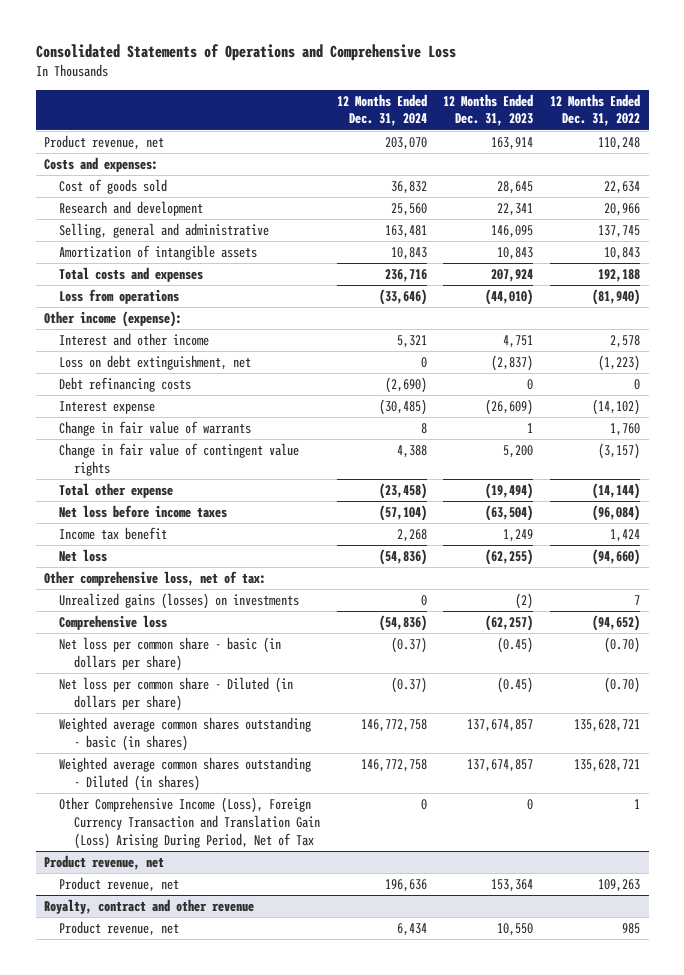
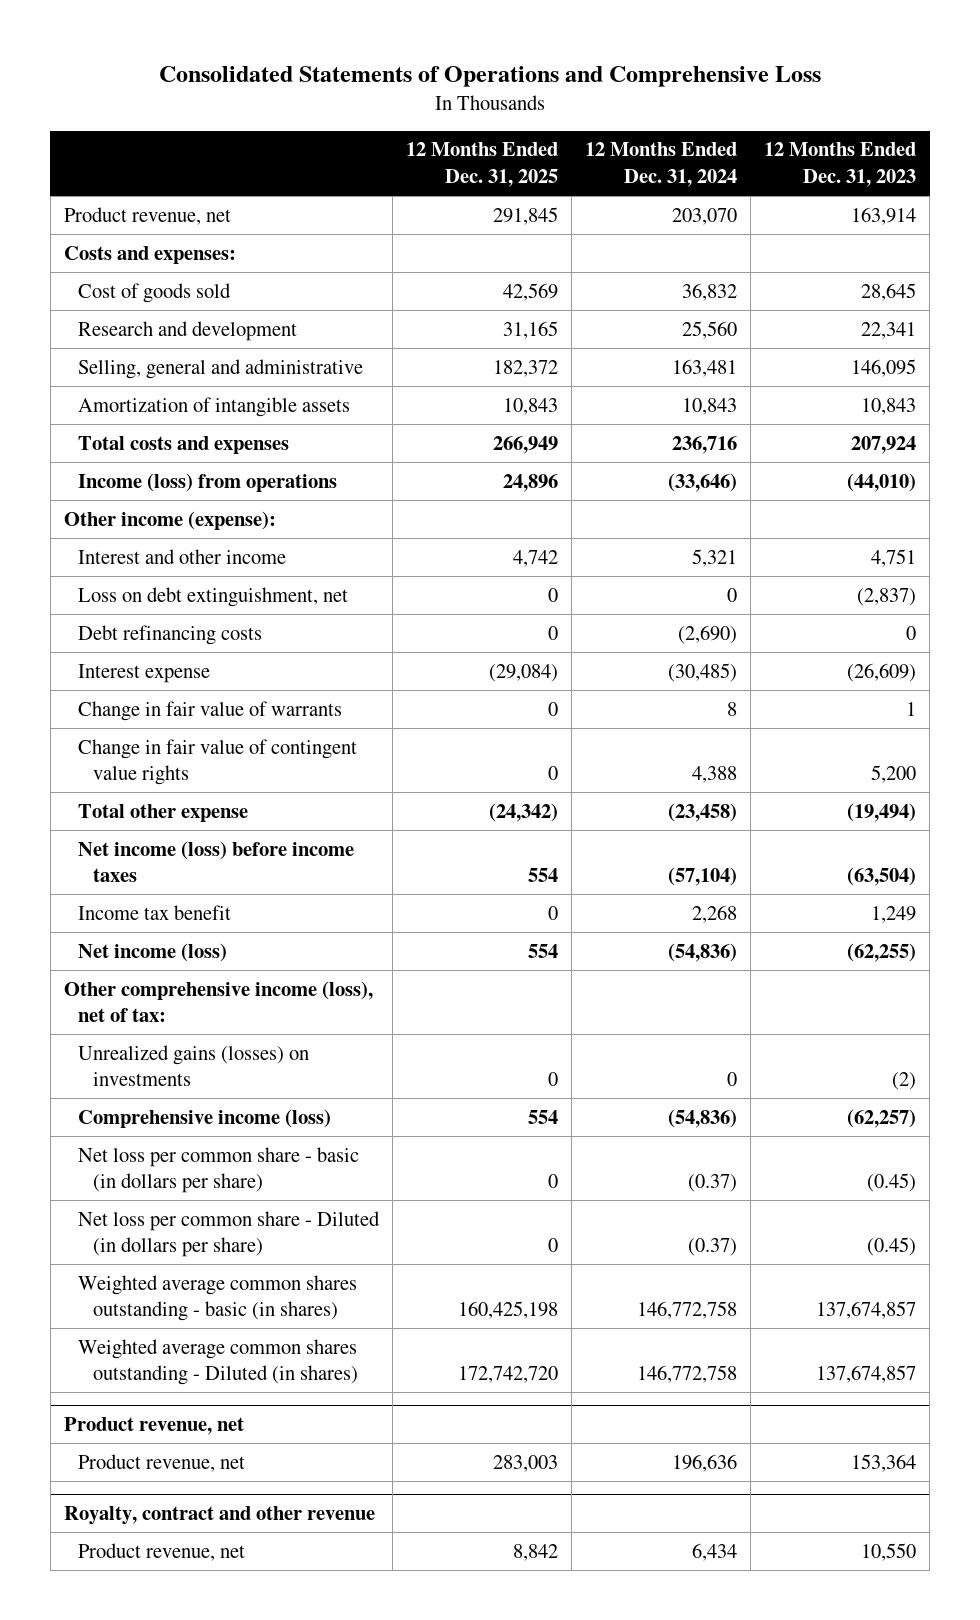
- | 12 Months Ended Dec. 31, 2024 | 12 Months Ended Dec. 31, 2023 | 12 Months Ended Dec. 31, 2022
+ | 12 Months Ended Dec. 31, 2025 | 12 Months Ended Dec. 31, 2024 | 12 Months Ended Dec. 31, 2023
- Loss from operations | (33,646) | (44,010) | (81,940)
+ Income (loss) from operations | 24,896 | (33,646) | (44,010)
- Net loss before income taxes | (57,104) | (63,504) | (96,084)
+ Net income (loss) before income taxes | 554 | (57,104) | (63,504)
- Net loss | (54,836) | (62,255) | (94,660)
- Other comprehensive loss, net of tax:
+ Net income (loss) | 554 | (54,836) | (62,255)
+ Other comprehensive income (loss), net of tax:
- Comprehensive loss | (54,836) | (62,257) | (94,652)
+ Comprehensive income (loss) | 554 | (54,836) | (62,257)
- Other Comprehensive Income (Loss), Foreign Currency Transaction and Translation Gain (Loss) Arising During Period, Net of Tax | 0 | 0 | 1

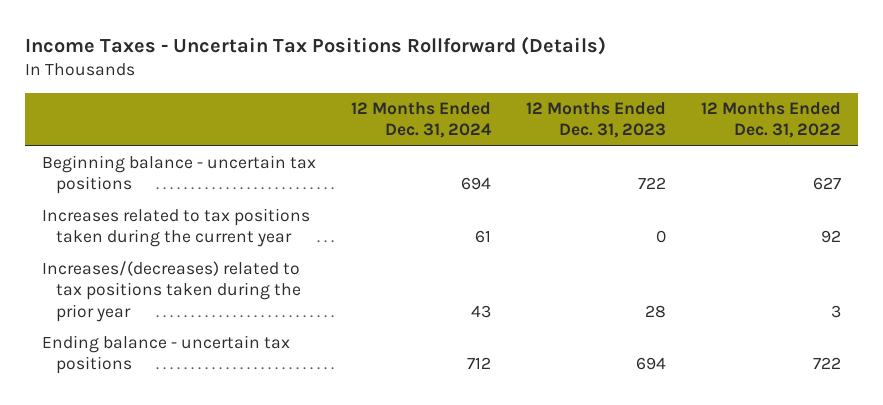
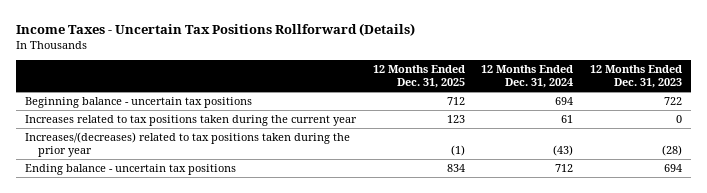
- | 12 Months Ended Dec. 31, 2024 | 12 Months Ended Dec. 31, 2023 | 12 Months Ended Dec. 31, 2022
+ | 12 Months Ended Dec. 31, 2025 | 12 Months Ended Dec. 31, 2024 | 12 Months Ended Dec. 31, 2023
- Increases/(decreases) related to tax positions taken during the prior year | 43 | 28 | 3
+ Increases/(decreases) related to tax positions taken during the prior year | (1) | (43) | (28)

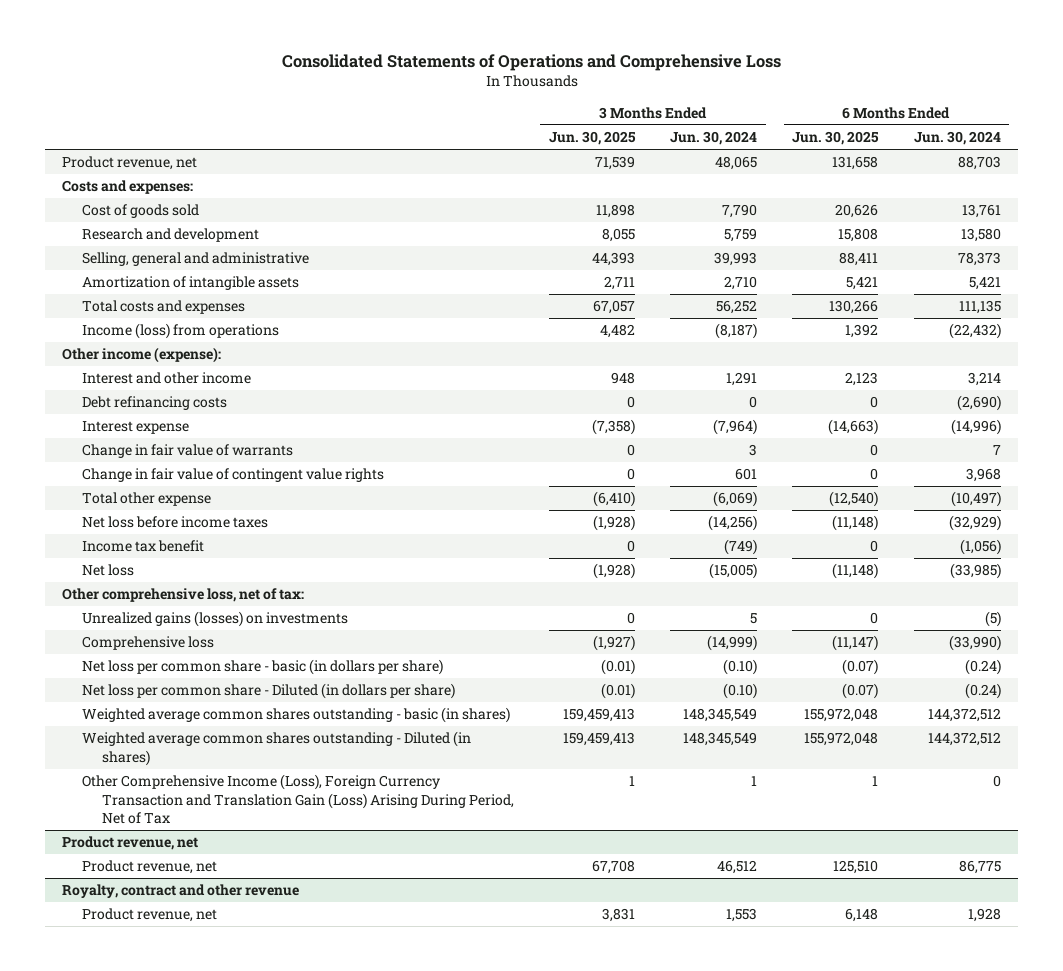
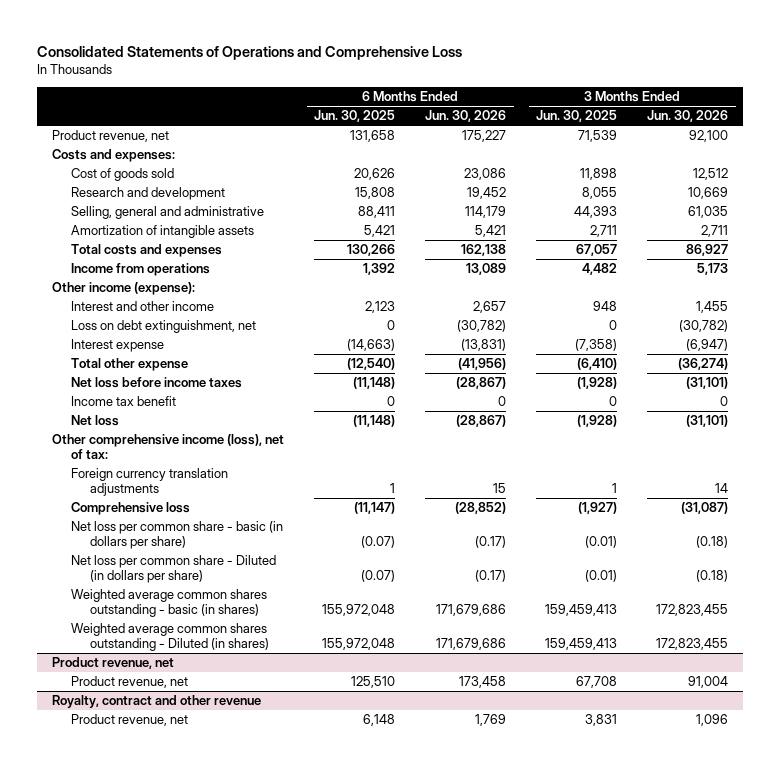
- | 3 Months Ended Jun. 30, 2025 | 3 Months Ended Jun. 30, 2024 | 6 Months Ended Jun. 30, 2025 | 6 Months Ended Jun. 30, 2024
+ | 6 Months Ended Jun. 30, 2025 | 6 Months Ended Jun. 30, 2026 | 3 Months Ended Jun. 30, 2025 | 3 Months Ended Jun. 30, 2026
- Income (loss) from operations | 4,482 | (8,187) | 1,392 | (22,432)
+ Income from operations | 1,392 | 13,089 | 4,482 | 5,173
- Debt refinancing costs | 0 | 0 | 0 | (2,690)
+ Loss on debt extinguishment, net | 0 | (30,782) | 0 | (30,782)
- Change in fair value of warrants | 0 | 3 | 0 | 7
- Change in fair value of contingent value rights | 0 | 601 | 0 | 3,968
- Other comprehensive loss, net of tax:
- Unrealized gains (losses) on investments | 0 | 5 | 0 | (5)
+ Other comprehensive income (loss), net of tax:
+ Foreign currency translation adjustments | 1 | 15 | 1 | 14
- Other Comprehensive Income (Loss), Foreign Currency Transaction and Translation Gain (Loss) Arising During Period, Net of Tax | 1 | 1 | 1 | 0

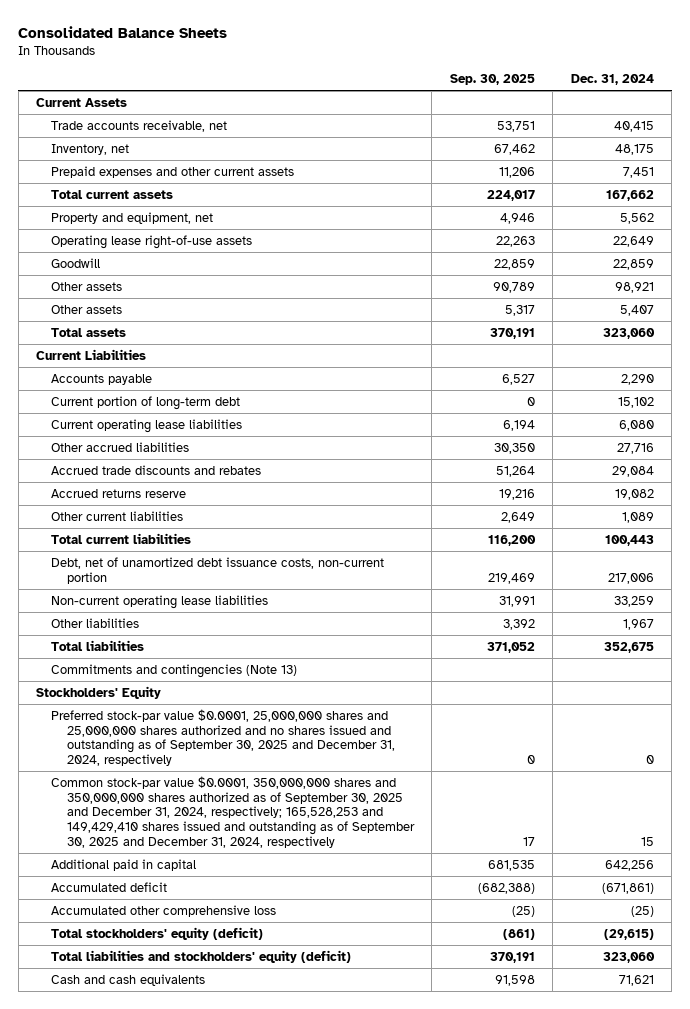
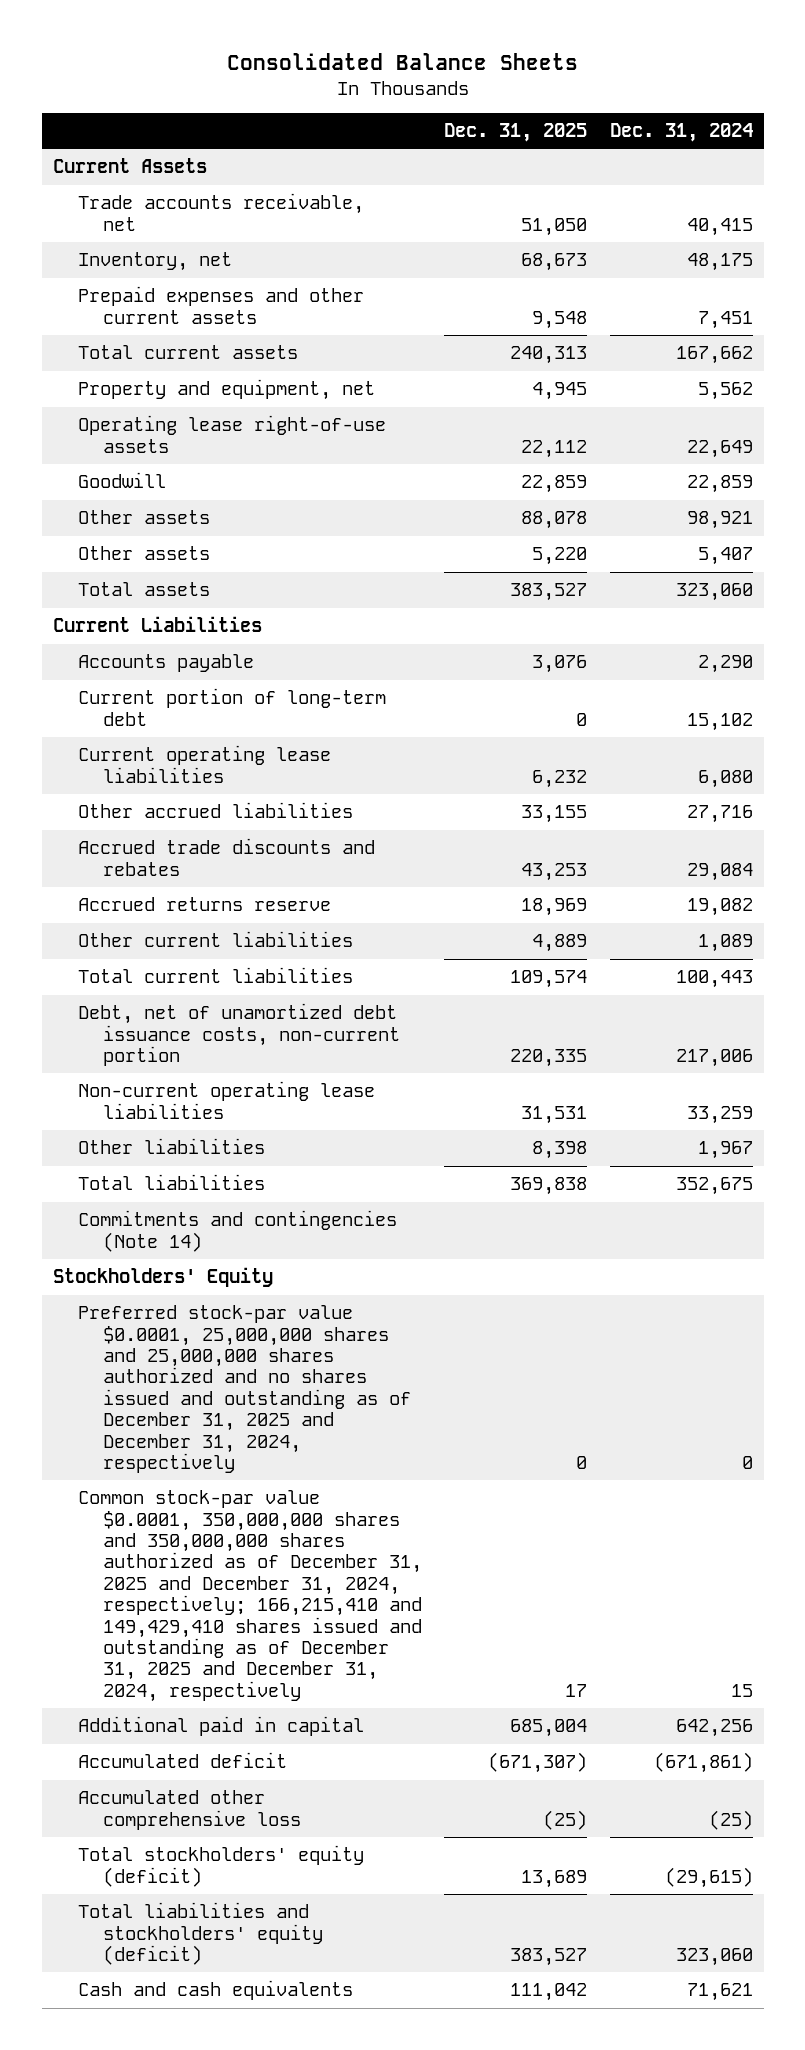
- | Sep. 30, 2025 | Dec. 31, 2024
+ | Dec. 31, 2025 | Dec. 31, 2024
- Commitments and contingencies (Note 13)
+ Commitments and contingencies (Note 14)
- Preferred stock-par value $0.0001, 25,000,000 shares and 25,000,000 shares authorized and no shares issued and outstanding as of September 30, 2025 and December 31, 2024, respectively | 0 | 0
- Common stock-par value $0.0001, 350,000,000 shares and 350,000,000 shares authorized as of September 30, 2025 and December 31, 2024, respectively; 165,528,253 and 149,429,410 shares issued and outstanding as of September 30, 2025 and December 31, 2024, respectively | 17 | 15
+ Preferred stock-par value $0.0001, 25,000,000 shares and 25,000,000 shares authorized and no shares issued and outstanding as of December 31, 2025 and December 31, 2024, respectively | 0 | 0
+ Common stock-par value $0.0001, 350,000,000 shares and 350,000,000 shares authorized as of December 31, 2025 and December 31, 2024, respectively; 166,215,410 and 149,429,410 shares issued and outstanding as of December 31, 2025 and December 31, 2024, respectively | 17 | 15

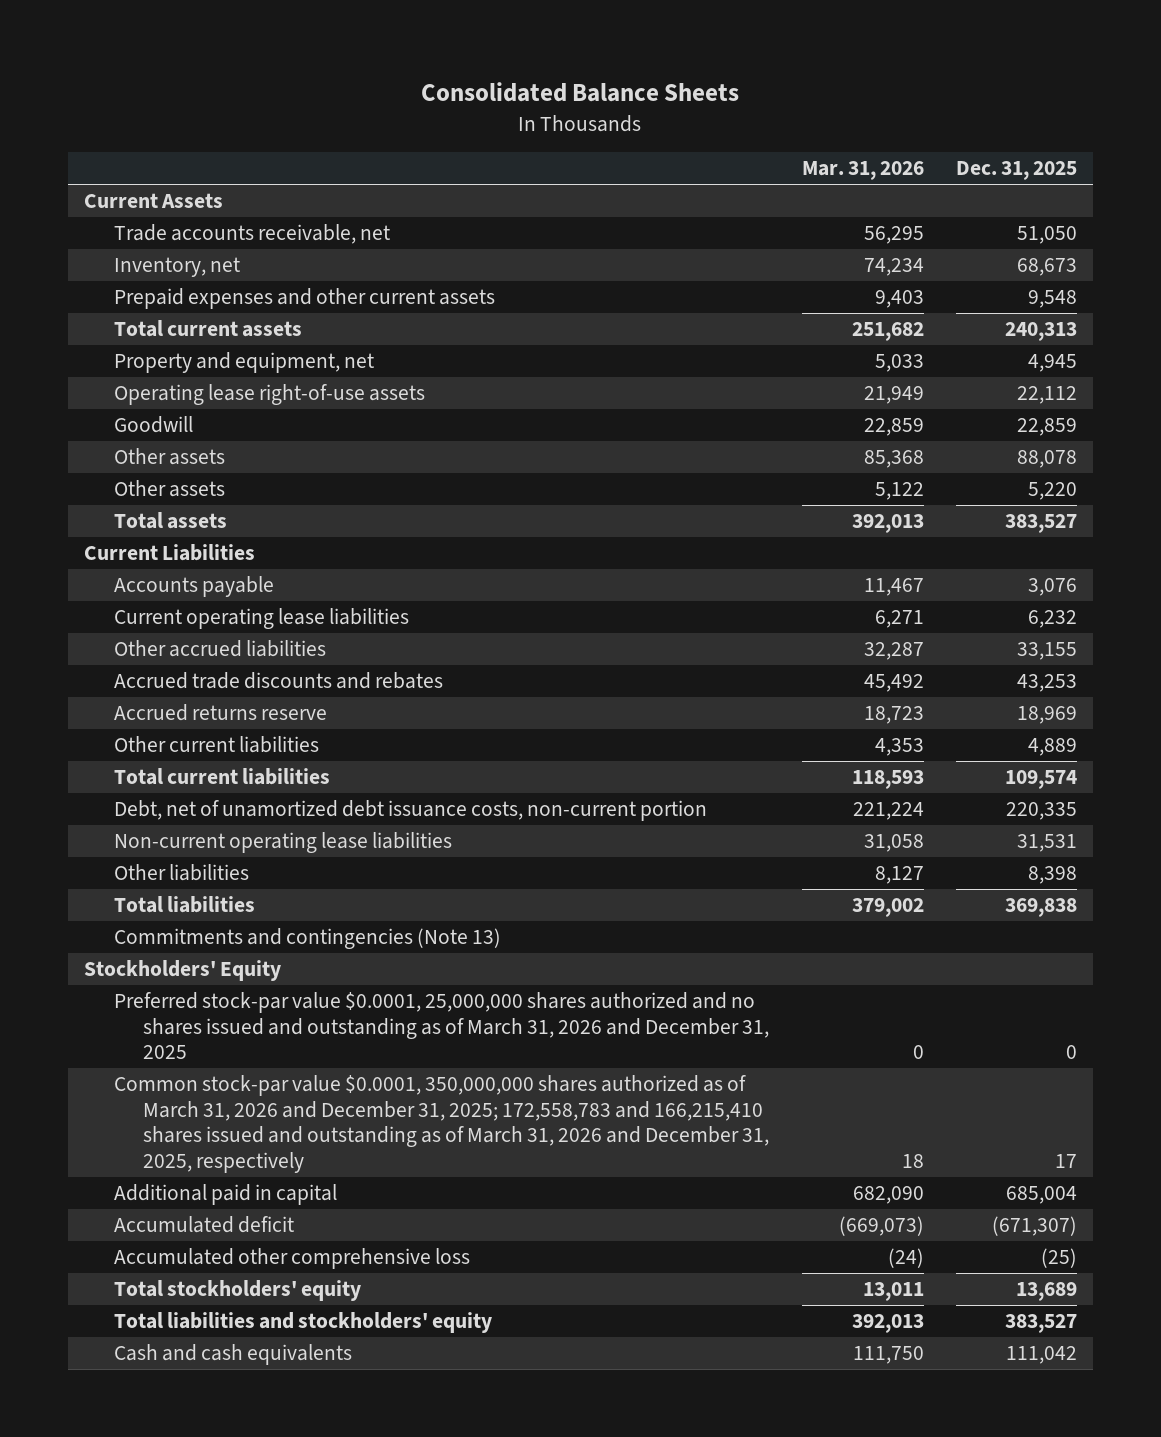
- | Dec. 31, 2025 | Dec. 31, 2024
+ | Mar. 31, 2026 | Dec. 31, 2025
- Current portion of long-term debt | 0 | 15,102
- Commitments and contingencies (Note 14)
+ Commitments and contingencies (Note 13)
- Preferred stock-par value $0.0001, 25,000,000 shares and 25,000,000 shares authorized and no shares issued and outstanding as of December 31, 2025 and December 31, 2024, respectively | 0 | 0
- Common stock-par value $0.0001, 350,000,000 shares and 350,000,000 shares authorized as of December 31, 2025 and December 31, 2024, respectively; 166,215,410 and 149,429,410 shares issued and outstanding as of December 31, 2025 and December 31, 2024, respectively | 17 | 15
+ Preferred stock-par value $0.0001, 25,000,000 shares authorized and no shares issued and outstanding as of March 31, 2026 and December 31, 2025 | 0 | 0
+ Common stock-par value $0.0001, 350,000,000 shares authorized as of March 31, 2026 and December 31, 2025; 172,558,783 and 166,215,410 shares issued and outstanding as of March 31, 2026 and December 31, 2025, respectively | 18 | 17
- Total stockholders' equity (deficit) | 13,689 | (29,615)
- Total liabilities and stockholders' equity (deficit) | 383,527 | 323,060
+ Total stockholders' equity | 13,011 | 13,689
+ Total liabilities and stockholders' equity | 392,013 | 383,527

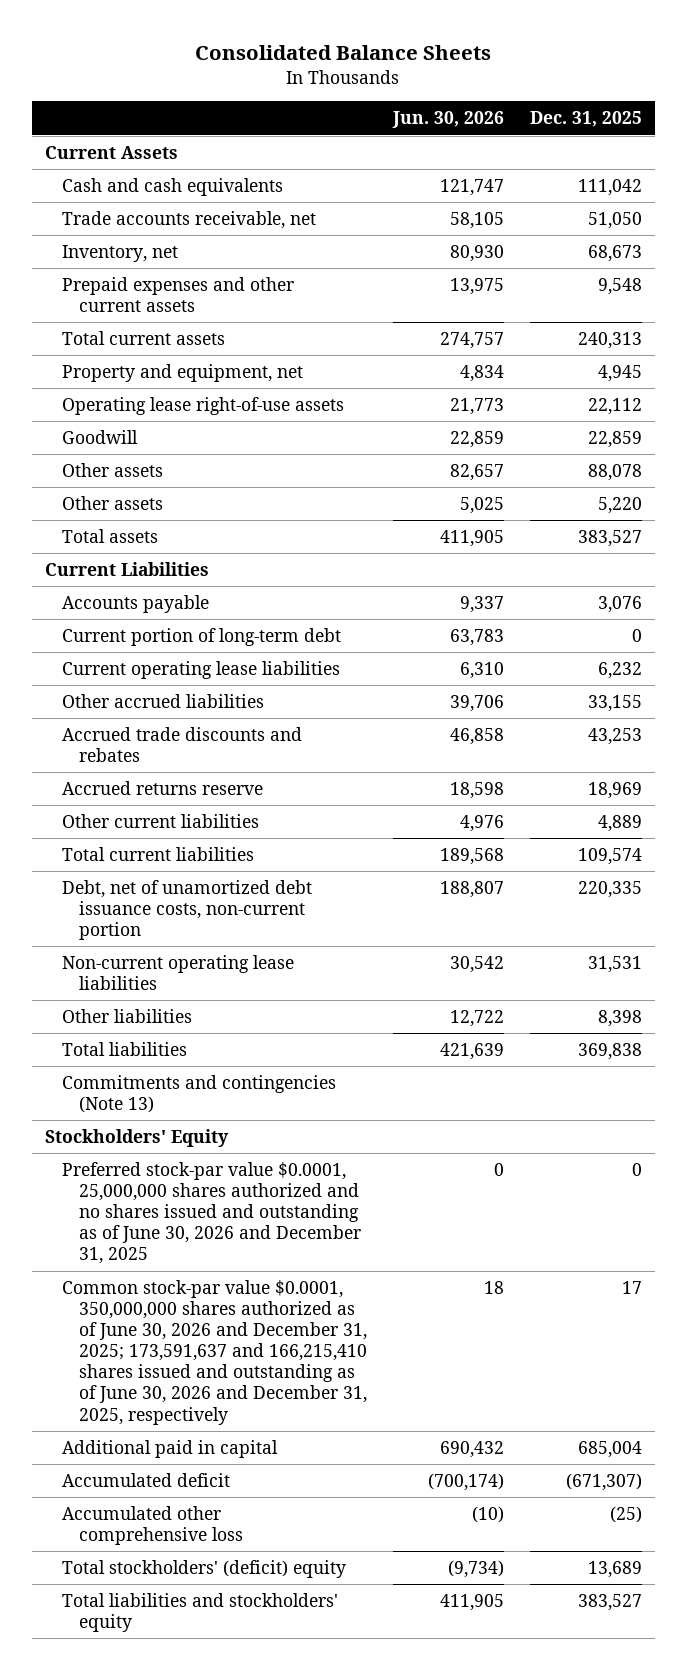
- | Mar. 31, 2026 | Dec. 31, 2025
+ | Jun. 30, 2026 | Dec. 31, 2025
moved up: Cash and cash equivalents | 121,747 | 111,042
+ Current portion of long-term debt | 63,783 | 0
- Preferred stock-par value $0.0001, 25,000,000 shares authorized and no shares issued and outstanding as of March 31, 2026 and December 31, 2025 | 0 | 0
- Common stock-par value $0.0001, 350,000,000 shares authorized as of March 31, 2026 and December 31, 2025; 172,558,783 and 166,215,410 shares issued and outstanding as of March 31, 2026 and December 31, 2025, respectively | 18 | 17
+ Preferred stock-par value $0.0001, 25,000,000 shares authorized and no shares issued and outstanding as of June 30, 2026 and December 31, 2025 | 0 | 0
+ Common stock-par value $0.0001, 350,000,000 shares authorized as of June 30, 2026 and December 31, 2025; 173,591,637 and 166,215,410 shares issued and outstanding as of June 30, 2026 and December 31, 2025, respectively | 18 | 17
- Total stockholders' equity | 13,011 | 13,689
+ Total stockholders' (deficit) equity | (9,734) | 13,689

